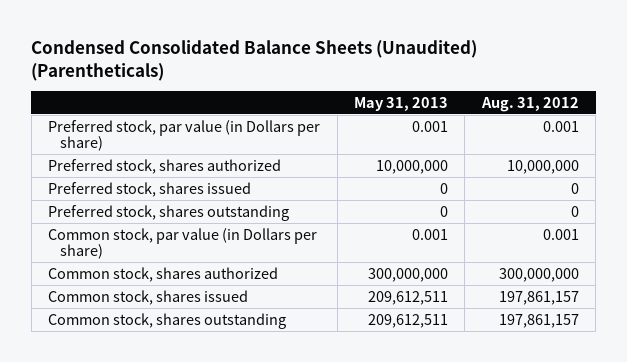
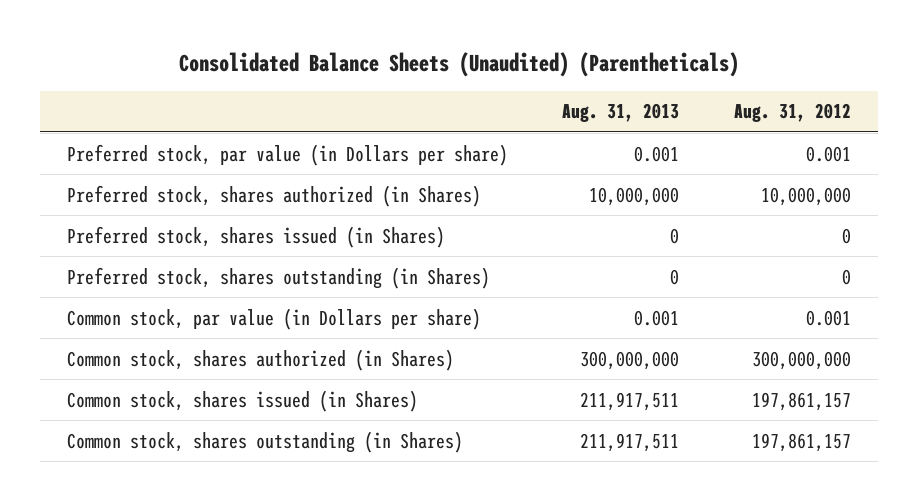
- Condensed Consolidated Balance Sheets (Unaudited) (Parentheticals)
+ Consolidated Balance Sheets (Unaudited) (Parentheticals)
- | May 31, 2013 | Aug. 31, 2012
+ | Aug. 31, 2013 | Aug. 31, 2012
- Preferred stock, shares authorized | 10,000,000 | 10,000,000
- Preferred stock, shares issued | 0 | 0
- Preferred stock, shares outstanding | 0 | 0
+ Preferred stock, shares authorized (in Shares) | 10,000,000 | 10,000,000
+ Preferred stock, shares issued (in Shares) | 0 | 0
+ Preferred stock, shares outstanding (in Shares) | 0 | 0
- Common stock, shares authorized | 300,000,000 | 300,000,000
- Common stock, shares issued | 209,612,511 | 197,861,157
- Common stock, shares outstanding | 209,612,511 | 197,861,157
+ Common stock, shares authorized (in Shares) | 300,000,000 | 300,000,000
+ Common stock, shares issued (in Shares) | 211,917,511 | 197,861,157
+ Common stock, shares outstanding (in Shares) | 211,917,511 | 197,861,157

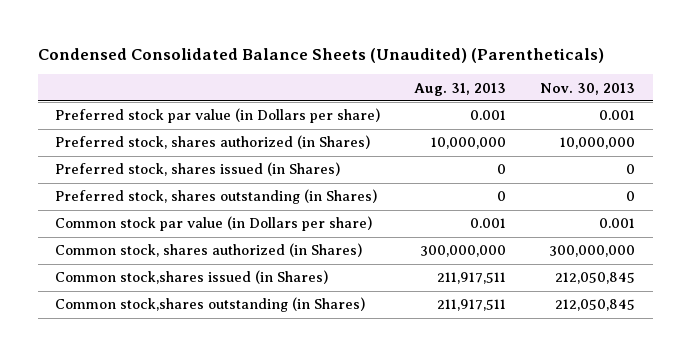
- Consolidated Balance Sheets (Unaudited) (Parentheticals)
+ Condensed Consolidated Balance Sheets (Unaudited) (Parentheticals)
- | Aug. 31, 2013 | Aug. 31, 2012
+ | Aug. 31, 2013 | Nov. 30, 2013
- Preferred stock, par value (in Dollars per share) | 0.001 | 0.001
+ Preferred stock par value (in Dollars per share) | 0.001 | 0.001
- Common stock, par value (in Dollars per share) | 0.001 | 0.001
+ Common stock par value (in Dollars per share) | 0.001 | 0.001
- Common stock, shares issued (in Shares) | 211,917,511 | 197,861,157
- Common stock, shares outstanding (in Shares) | 211,917,511 | 197,861,157
+ Common stock,shares issued (in Shares) | 211,917,511 | 212,050,845
+ Common stock,shares outstanding (in Shares) | 211,917,511 | 212,050,845

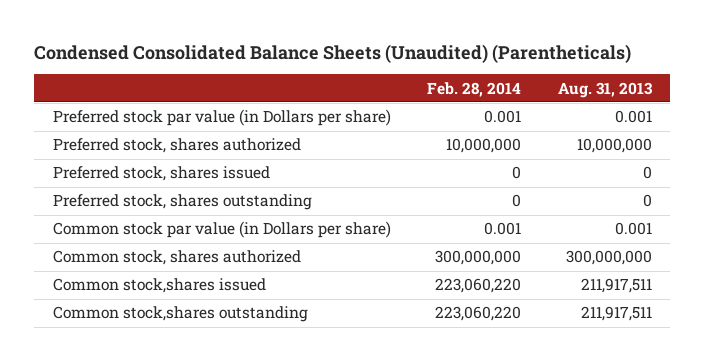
- | Aug. 31, 2013 | Nov. 30, 2013
+ | Feb. 28, 2014 | Aug. 31, 2013
- Preferred stock, shares authorized (in Shares) | 10,000,000 | 10,000,000
- Preferred stock, shares issued (in Shares) | 0 | 0
- Preferred stock, shares outstanding (in Shares) | 0 | 0
+ Preferred stock, shares authorized | 10,000,000 | 10,000,000
+ Preferred stock, shares issued | 0 | 0
+ Preferred stock, shares outstanding | 0 | 0
- Common stock, shares authorized (in Shares) | 300,000,000 | 300,000,000
- Common stock,shares issued (in Shares) | 211,917,511 | 212,050,845
- Common stock,shares outstanding (in Shares) | 211,917,511 | 212,050,845
+ Common stock, shares authorized | 300,000,000 | 300,000,000
+ Common stock,shares issued | 223,060,220 | 211,917,511
+ Common stock,shares outstanding | 223,060,220 | 211,917,511

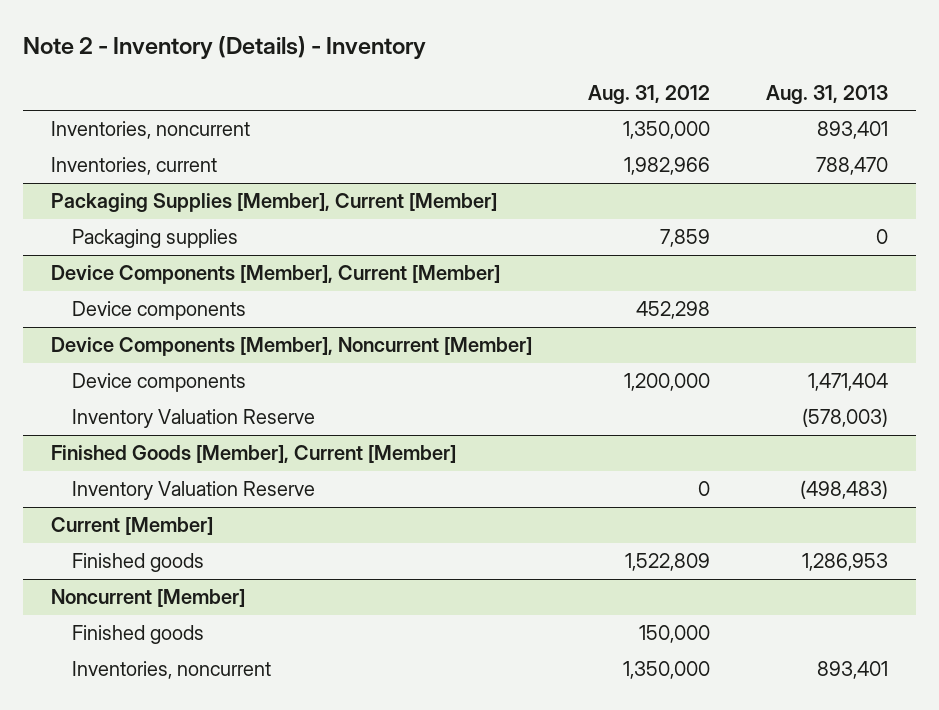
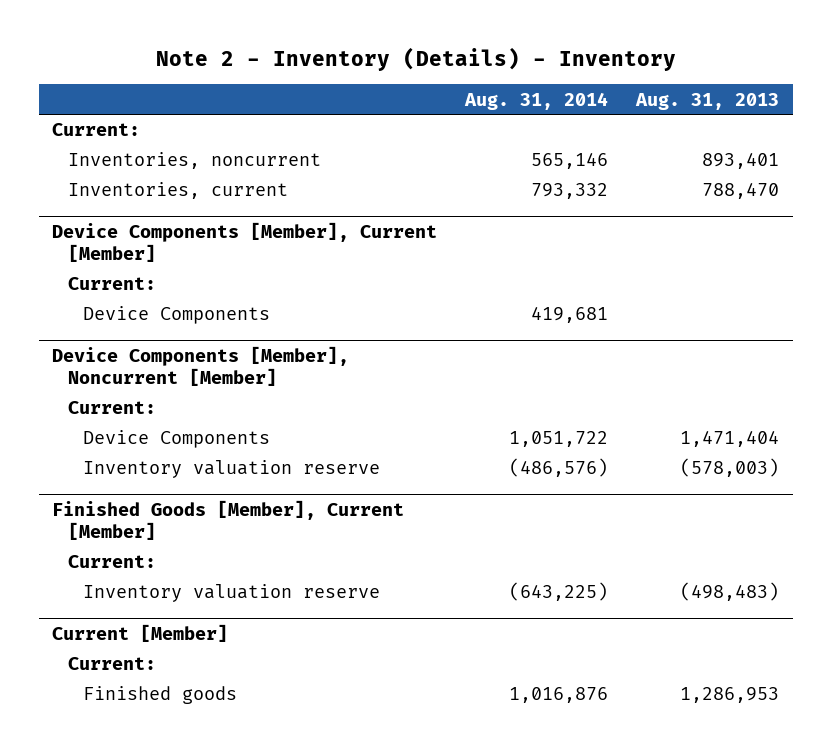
- | Aug. 31, 2012 | Aug. 31, 2013
+ | Aug. 31, 2014 | Aug. 31, 2013
+ Current:
- Packaging Supplies [Member], Current [Member]
- Packaging supplies | 7,859 | 0
@ Device Components [Member], Current [Member]
- Device components | 452,298 |
+ Current:
+ Device Components | 419,681 |
@ Device Components [Member], Noncurrent [Member]
- Device components | 1,200,000 | 1,471,404
- Inventory Valuation Reserve | | (578,003)
+ Current:
+ Device Components | 1,051,722 | 1,471,404
+ Inventory valuation reserve | (486,576) | (578,003)
@ Finished Goods [Member], Current [Member]
- Inventory Valuation Reserve | 0 | (498,483)
+ Current:
+ Inventory valuation reserve | (643,225) | (498,483)
@ Current [Member]
+ Current:
- Noncurrent [Member]
- Finished goods | 150,000 |
- Inventories, noncurrent | 1,350,000 | 893,401

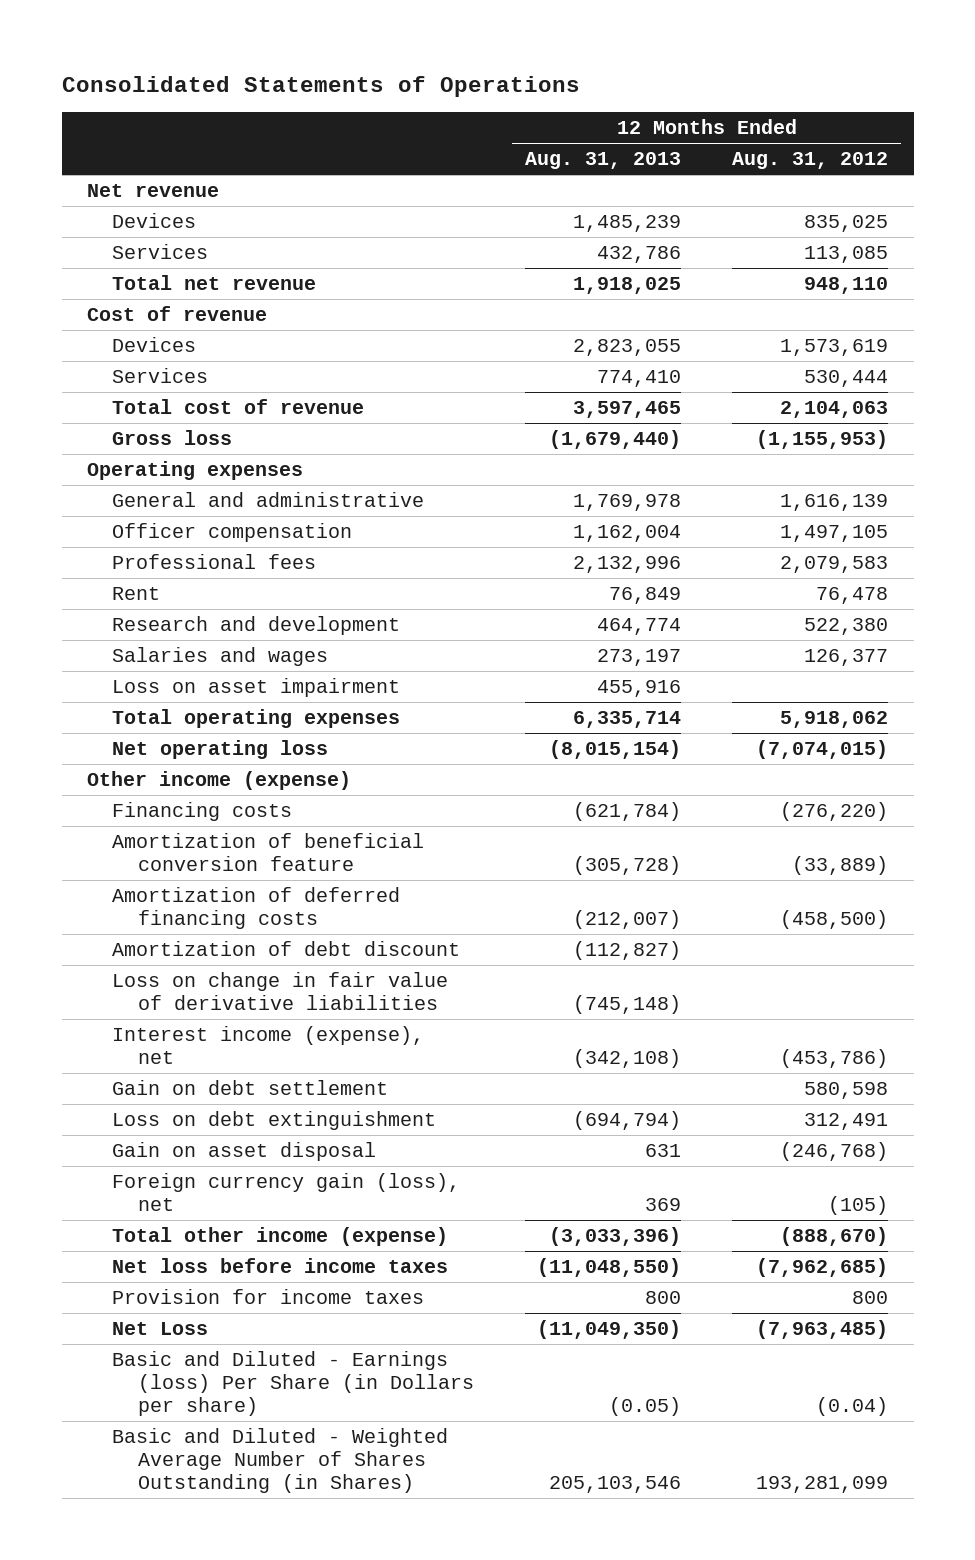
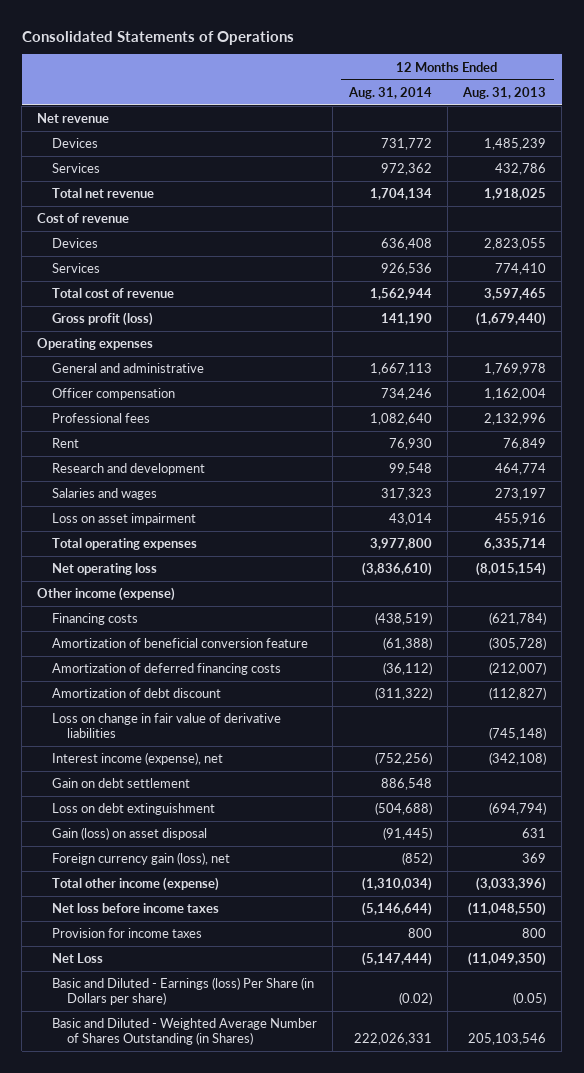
- | 12 Months Ended Aug. 31, 2013 | 12 Months Ended Aug. 31, 2012
+ | 12 Months Ended Aug. 31, 2014 | 12 Months Ended Aug. 31, 2013
- Gross loss | (1,679,440) | (1,155,953)
+ Gross profit (loss) | 141,190 | (1,679,440)
- Gain on asset disposal | 631 | (246,768)
+ Gain (loss) on asset disposal | (91,445) | 631

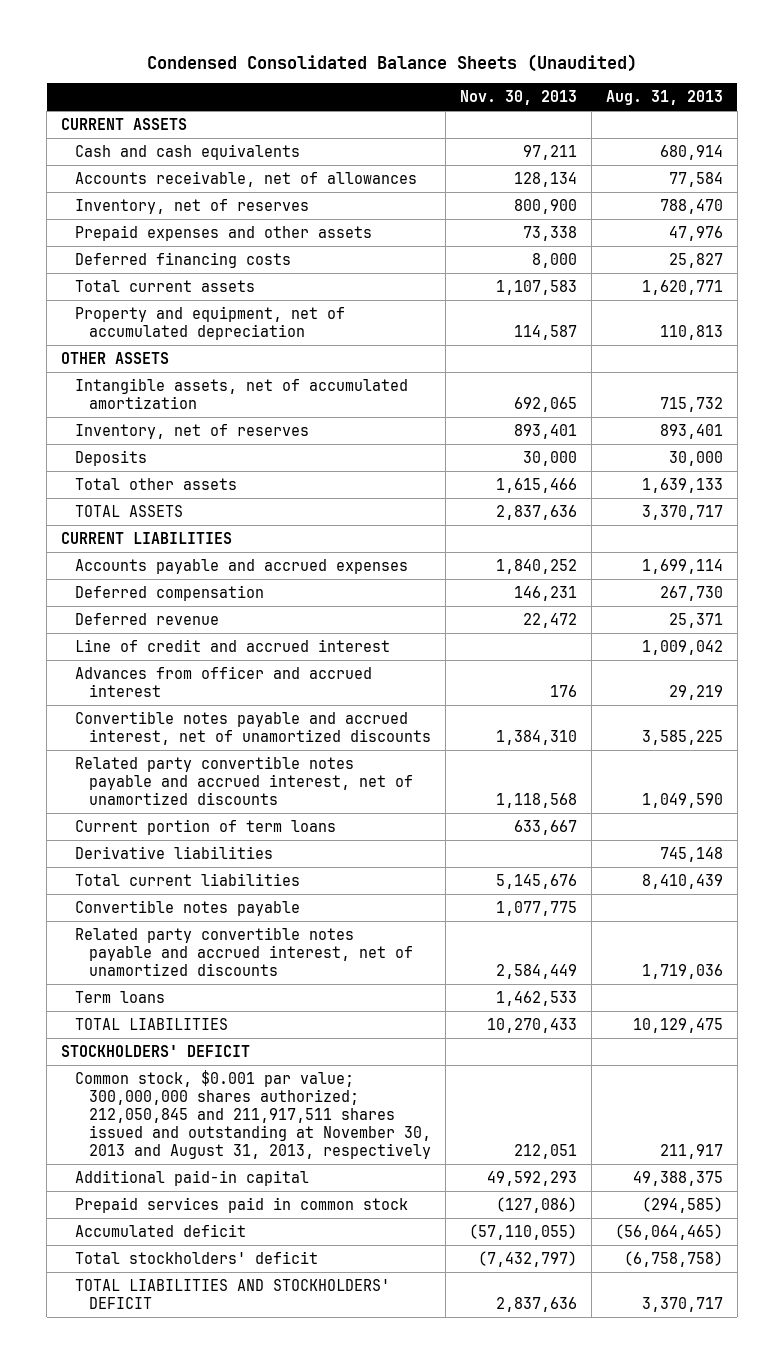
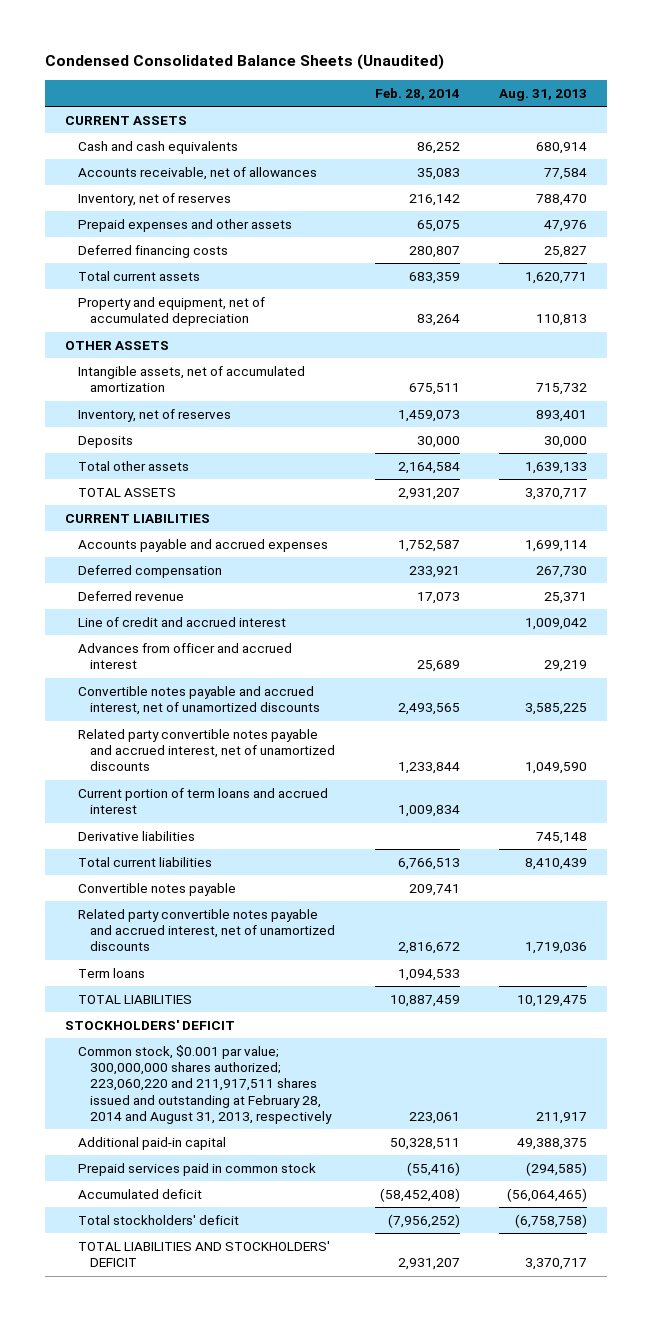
- | Nov. 30, 2013 | Aug. 31, 2013
+ | Feb. 28, 2014 | Aug. 31, 2013
- Current portion of term loans | 633,667 |
+ Current portion of term loans and accrued interest | 1,009,834 |
- Common stock, $0.001 par value; 300,000,000 shares authorized; 212,050,845 and 211,917,511 shares issued and outstanding at November 30, 2013 and August 31, 2013, respectively | 212,051 | 211,917
+ Common stock, $0.001 par value; 300,000,000 shares authorized; 223,060,220 and 211,917,511 shares issued and outstanding at February 28, 2014 and August 31, 2013, respectively | 223,061 | 211,917

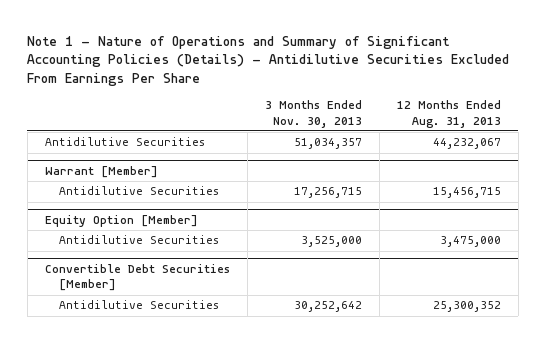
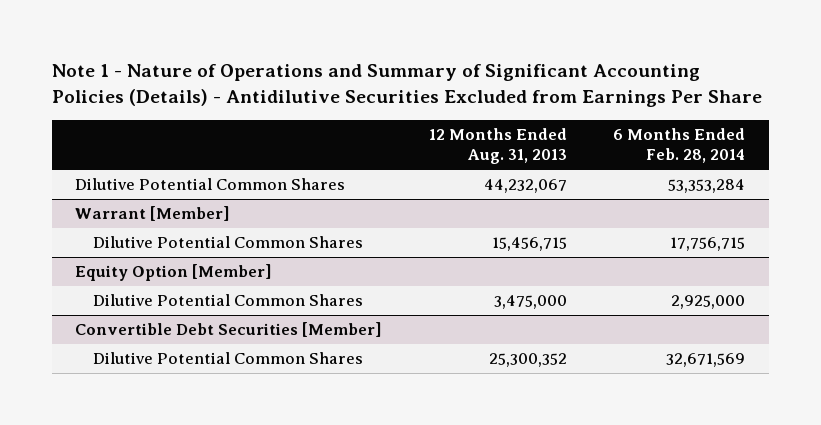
- Note 1 - Nature of Operations and Summary of Significant Accounting Policies (Details) - Antidilutive Securities Excluded From Earnings Per Share
+ Note 1 - Nature of Operations and Summary of Significant Accounting Policies (Details) - Antidilutive Securities Excluded from Earnings Per Share
- | 3 Months Ended Nov. 30, 2013 | 12 Months Ended Aug. 31, 2013
+ | 12 Months Ended Aug. 31, 2013 | 6 Months Ended Feb. 28, 2014
- Antidilutive Securities | 51,034,357 | 44,232,067
+ Dilutive Potential Common Shares | 44,232,067 | 53,353,284
@ Warrant [Member]
- Antidilutive Securities | 17,256,715 | 15,456,715
+ Dilutive Potential Common Shares | 15,456,715 | 17,756,715
@ Equity Option [Member]
- Antidilutive Securities | 3,525,000 | 3,475,000
+ Dilutive Potential Common Shares | 3,475,000 | 2,925,000
@ Convertible Debt Securities [Member]
- Antidilutive Securities | 30,252,642 | 25,300,352
+ Dilutive Potential Common Shares | 25,300,352 | 32,671,569

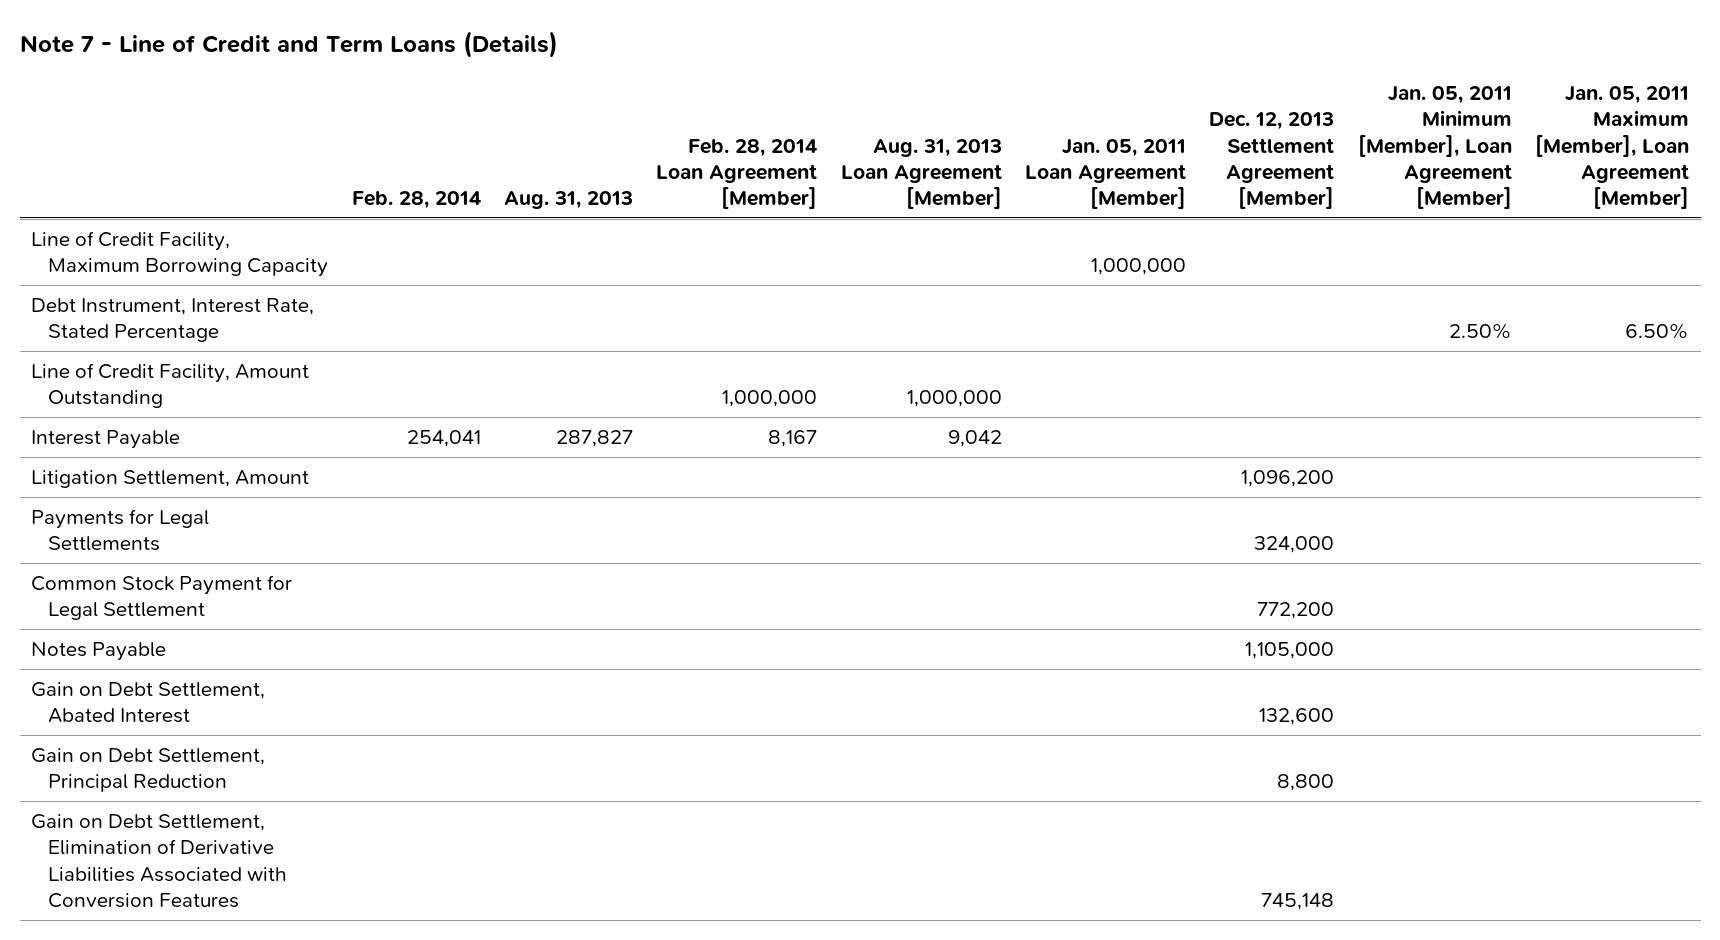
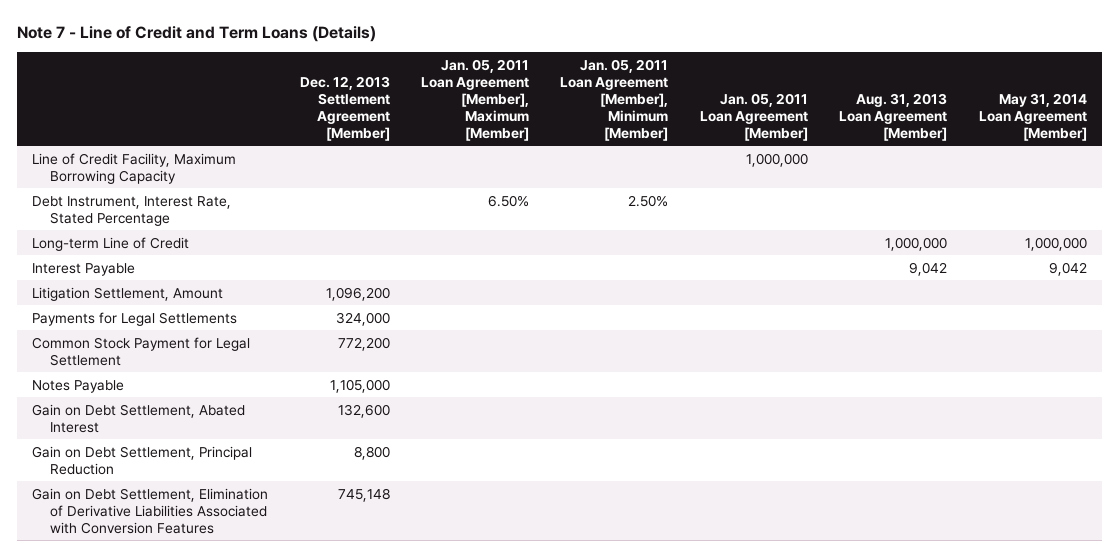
- | Feb. 28, 2014 | Aug. 31, 2013 | Feb. 28, 2014 Loan Agreement [Member] | Aug. 31, 2013 Loan Agreement [Member] | Jan. 05, 2011 Loan Agreement [Member] | Dec. 12, 2013 Settlement Agreement [Member] | Jan. 05, 2011 Minimum [Member], Loan Agreement [Member] | Jan. 05, 2011 Maximum [Member], Loan Agreement [Member]
+ | Dec. 12, 2013 Settlement Agreement [Member] | Jan. 05, 2011 Loan Agreement [Member], Maximum [Member] | Jan. 05, 2011 Loan Agreement [Member], Minimum [Member] | Jan. 05, 2011 Loan Agreement [Member] | Aug. 31, 2013 Loan Agreement [Member] | May 31, 2014 Loan Agreement [Member]
- Line of Credit Facility, Amount Outstanding | | | 1,000,000 | 1,000,000 | | | |
+ Long-term Line of Credit | | | | | 1,000,000 | 1,000,000

